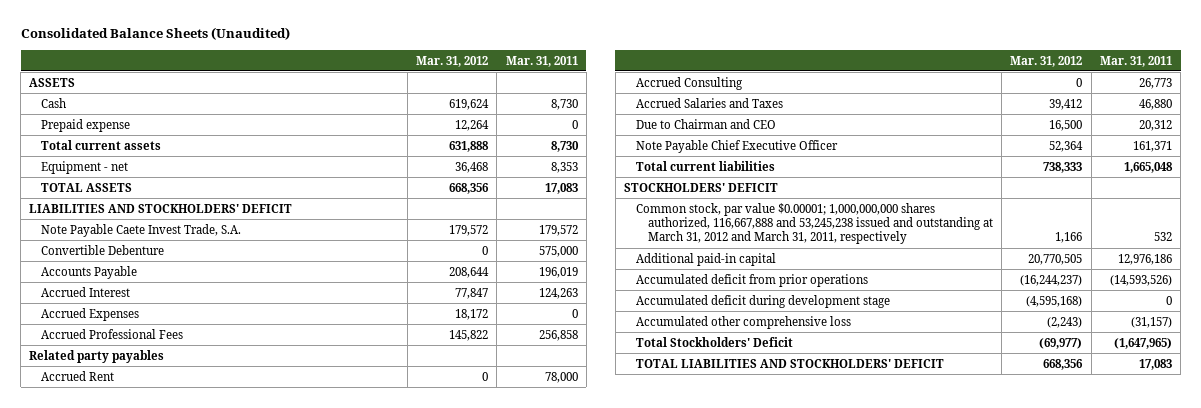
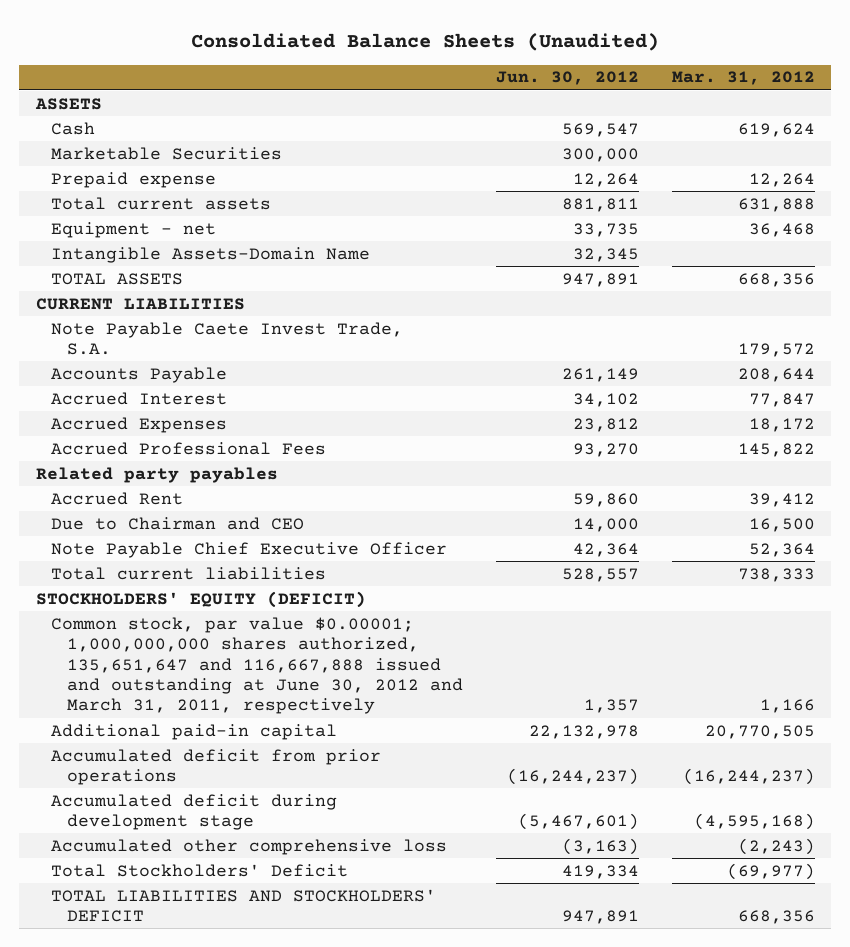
- Consolidated Balance Sheets (Unaudited)
+ Consoldiated Balance Sheets (Unaudited)
- | Mar. 31, 2012 | Mar. 31, 2011
+ | Jun. 30, 2012 | Mar. 31, 2012
+ Marketable Securities | 300,000 |
+ Intangible Assets-Domain Name | 32,345 |
- LIABILITIES AND STOCKHOLDERS' DEFICIT
+ CURRENT LIABILITIES
- Convertible Debenture | 0 | 575,000
- Accrued Rent | 0 | 78,000
- Accrued Consulting | 0 | 26,773
- Accrued Salaries and Taxes | 39,412 | 46,880
+ Accrued Rent | 59,860 | 39,412
- STOCKHOLDERS' DEFICIT
- Common stock, par value $0.00001; 1,000,000,000 shares authorized, 116,667,888 and 53,245,238 issued and outstanding at March 31, 2012 and March 31, 2011, respectively | 1,166 | 532
+ STOCKHOLDERS' EQUITY (DEFICIT)
+ Common stock, par value $0.00001; 1,000,000,000 shares authorized, 135,651,647 and 116,667,888 issued and outstanding at June 30, 2012 and March 31, 2011, respectively | 1,357 | 1,166

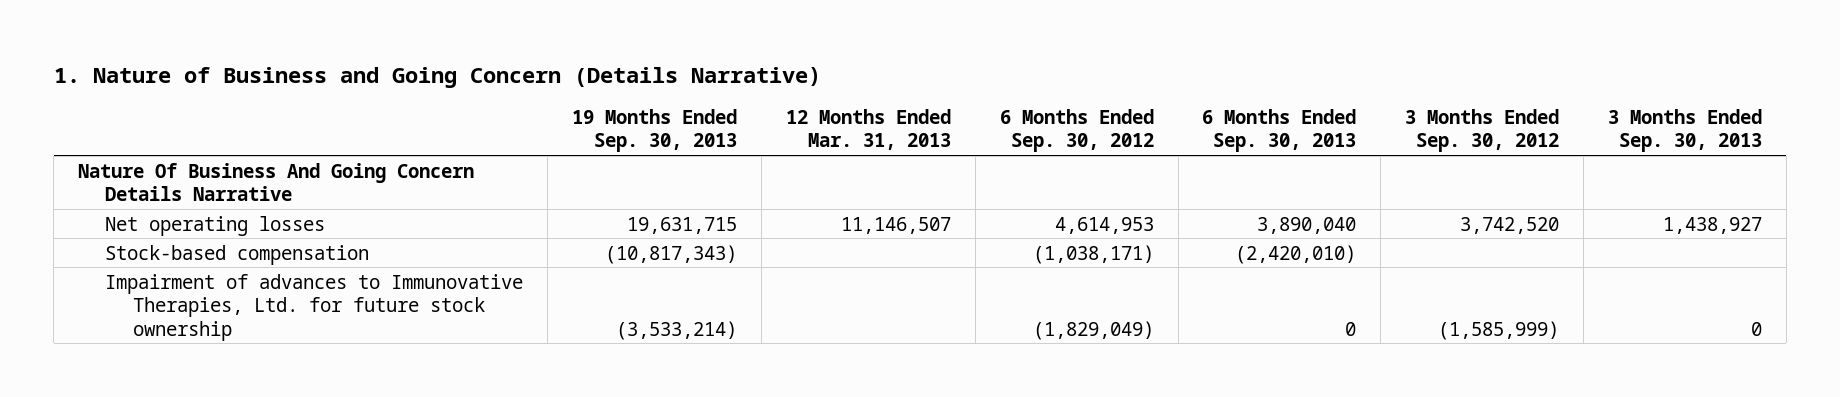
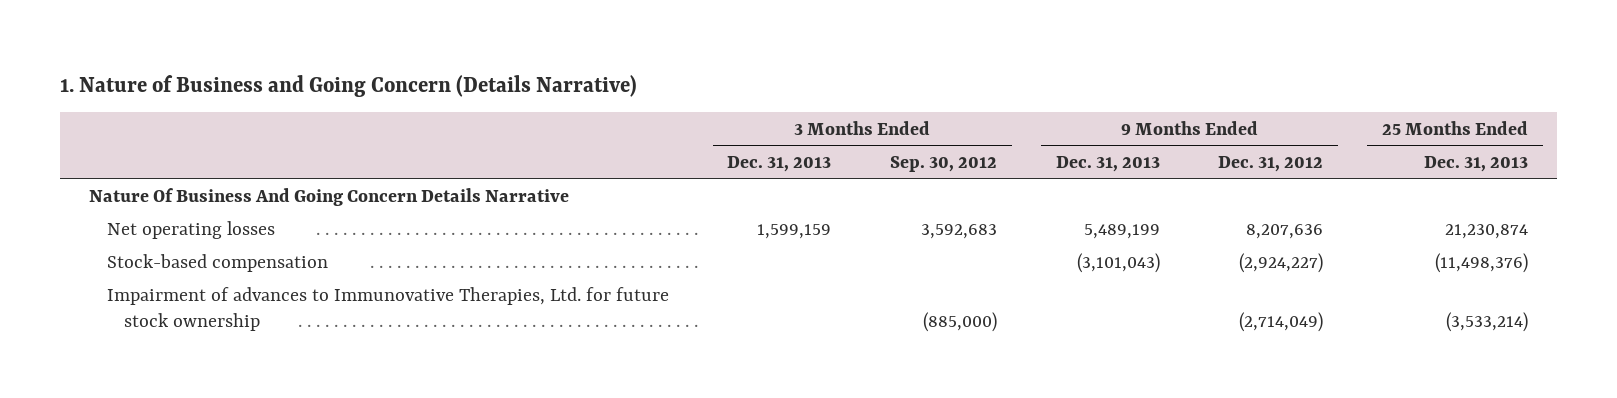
- | 19 Months Ended Sep. 30, 2013 | 12 Months Ended Mar. 31, 2013 | 6 Months Ended Sep. 30, 2012 | 6 Months Ended Sep. 30, 2013 | 3 Months Ended Sep. 30, 2012 | 3 Months Ended Sep. 30, 2013
+ | 3 Months Ended Dec. 31, 2013 | 3 Months Ended Sep. 30, 2012 | 9 Months Ended Dec. 31, 2013 | 9 Months Ended Dec. 31, 2012 | 25 Months Ended Dec. 31, 2013
- Net operating losses | 19,631,715 | 11,146,507 | 4,614,953 | 3,890,040 | 3,742,520 | 1,438,927
+ Net operating losses | 1,599,159 | 3,592,683 | 5,489,199 | 8,207,636 | 21,230,874
- Impairment of advances to Immunovative Therapies, Ltd. for future stock ownership | (3,533,214) | | (1,829,049) | 0 | (1,585,999) | 0
+ Impairment of advances to Immunovative Therapies, Ltd. for future stock ownership | | (885,000) | | (2,714,049) | (3,533,214)

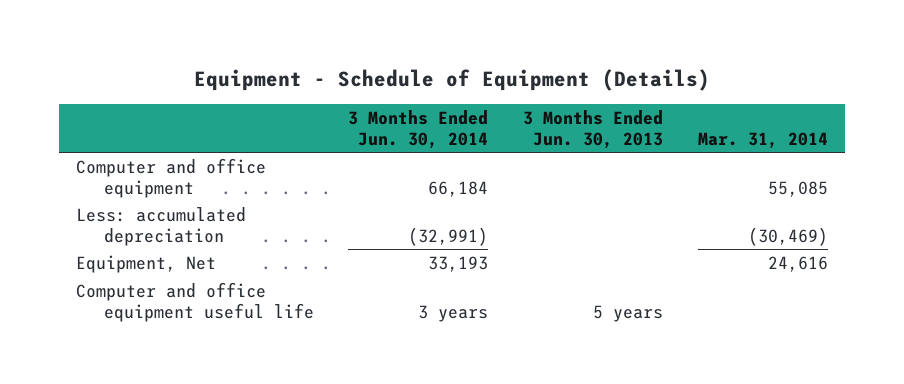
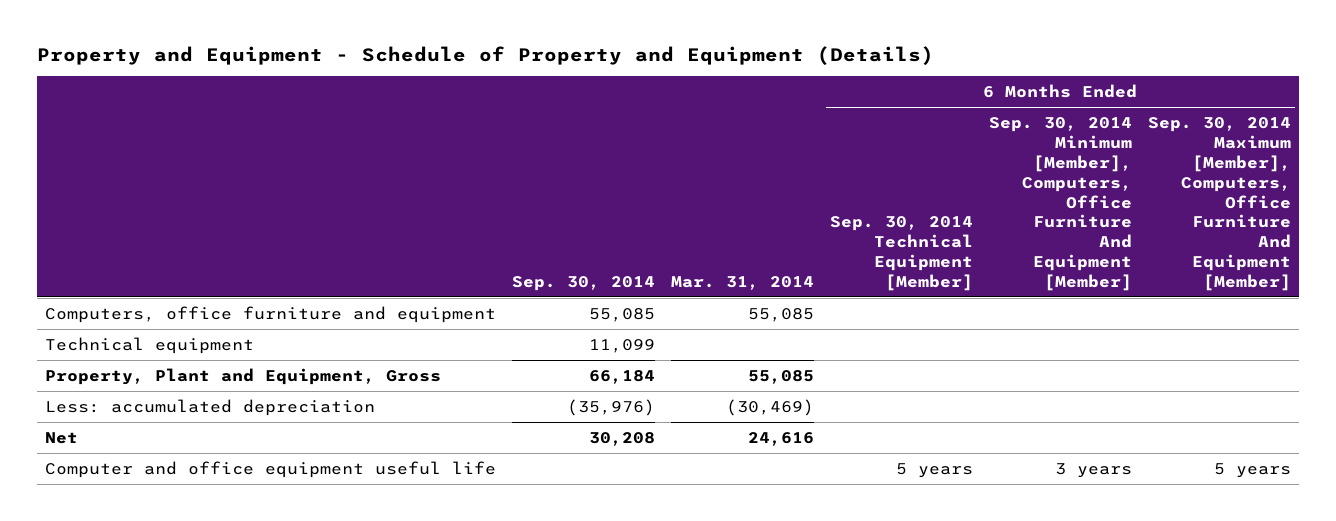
- Equipment - Schedule of Equipment (Details)
+ Property and Equipment - Schedule of Property and Equipment (Details)
- | 3 Months Ended Jun. 30, 2014 | 3 Months Ended Jun. 30, 2013 | Mar. 31, 2014
+ | Sep. 30, 2014 | Mar. 31, 2014 | 6 Months Ended Sep. 30, 2014 Technical Equipment [Member] | 6 Months Ended Sep. 30, 2014 Minimum [Member], Computers, Office Furniture And Equipment [Member] | 6 Months Ended Sep. 30, 2014 Maximum [Member], Computers, Office Furniture And Equipment [Member]
- Computer and office equipment | 66,184 | | 55,085
+ Computers, office furniture and equipment | 55,085 | 55,085 | | |
+ Technical equipment | 11,099 | | | |
+ Property, Plant and Equipment, Gross | 66,184 | 55,085 | | |
- Equipment, Net | 33,193 | | 24,616
+ Net | 30,208 | 24,616 | | |

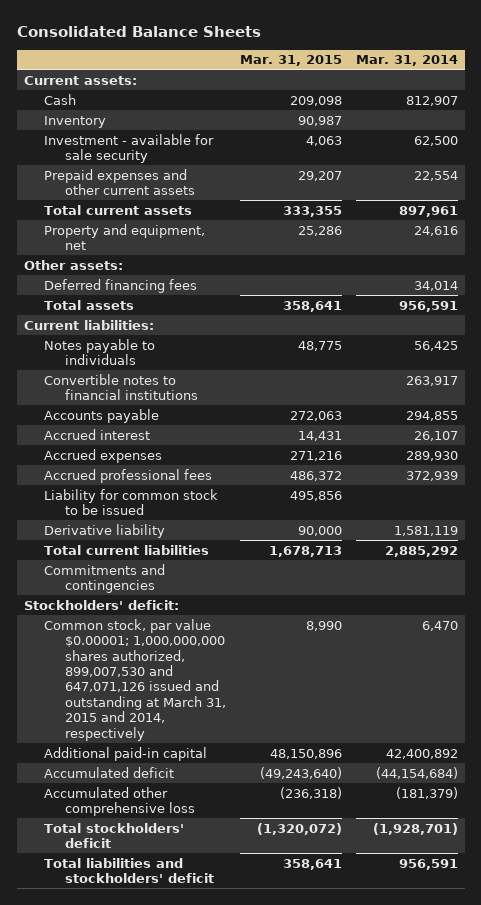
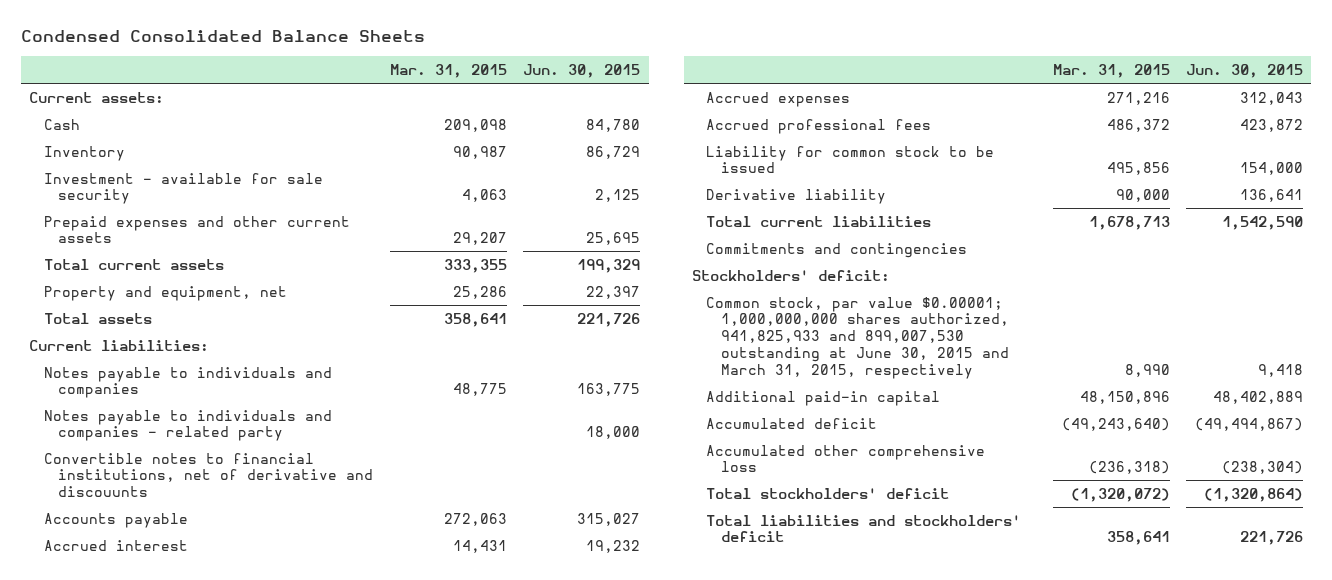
- Consolidated Balance Sheets
+ Condensed Consolidated Balance Sheets
- | Mar. 31, 2015 | Mar. 31, 2014
+ | Mar. 31, 2015 | Jun. 30, 2015
- Other assets:
- Deferred financing fees | | 34,014
- Notes payable to individuals | 48,775 | 56,425
- Convertible notes to financial institutions | | 263,917
+ Notes payable to individuals and companies | 48,775 | 163,775
+ Notes payable to individuals and companies - related party | | 18,000
+ Convertible notes to financial institutions, net of derivative and discouunts
- Common stock, par value $0.00001; 1,000,000,000 shares authorized, 899,007,530 and 647,071,126 issued and outstanding at March 31, 2015 and 2014, respectively | 8,990 | 6,470
+ Common stock, par value $0.00001; 1,000,000,000 shares authorized, 941,825,933 and 899,007,530 outstanding at June 30, 2015 and March 31, 2015, respectively | 8,990 | 9,418

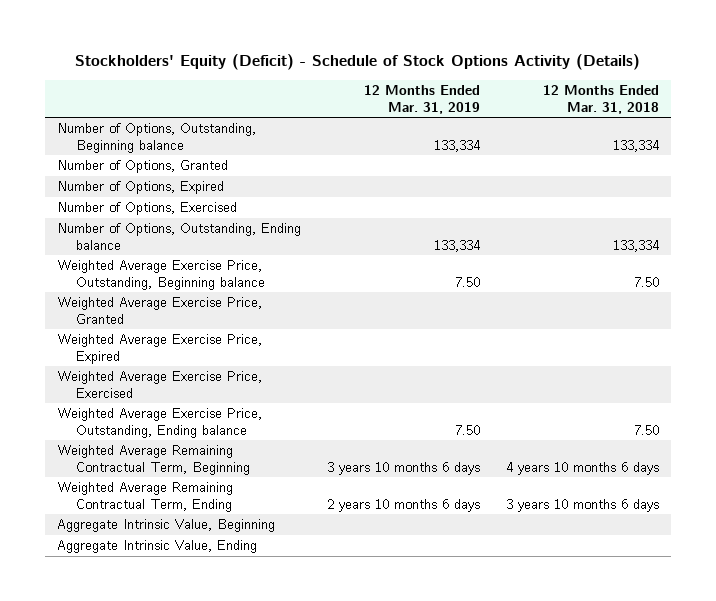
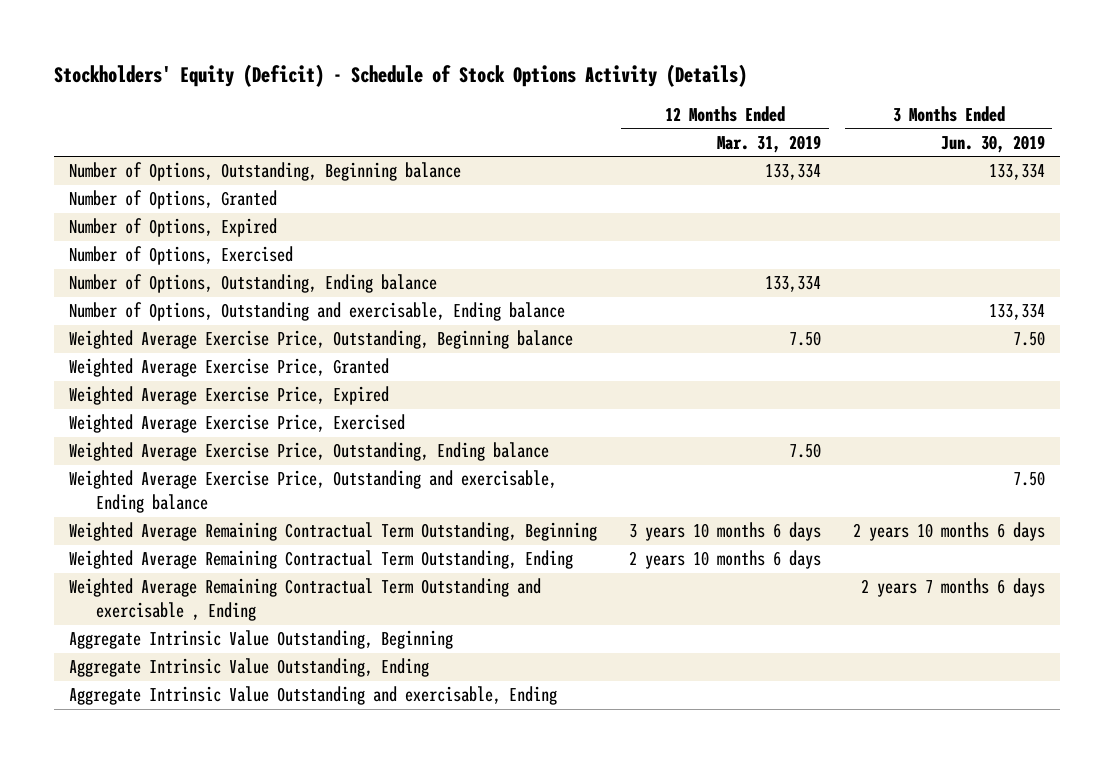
- | 12 Months Ended Mar. 31, 2019 | 12 Months Ended Mar. 31, 2018
+ | 12 Months Ended Mar. 31, 2019 | 3 Months Ended Jun. 30, 2019
+ Number of Options, Outstanding and exercisable, Ending balance | | 133,334
- Weighted Average Remaining Contractual Term, Beginning | 3 years 10 months 6 days | 4 years 10 months 6 days
- Weighted Average Remaining Contractual Term, Ending | 2 years 10 months 6 days | 3 years 10 months 6 days
- Aggregate Intrinsic Value, Beginning
- Aggregate Intrinsic Value, Ending
+ Weighted Average Exercise Price, Outstanding and exercisable, Ending balance | | 7.50
+ Weighted Average Remaining Contractual Term Outstanding, Beginning | 3 years 10 months 6 days | 2 years 10 months 6 days
+ Weighted Average Remaining Contractual Term Outstanding, Ending | 2 years 10 months 6 days |
+ Weighted Average Remaining Contractual Term Outstanding and exercisable , Ending | | 2 years 7 months 6 days
+ Aggregate Intrinsic Value Outstanding, Beginning
+ Aggregate Intrinsic Value Outstanding, Ending
+ Aggregate Intrinsic Value Outstanding and exercisable, Ending

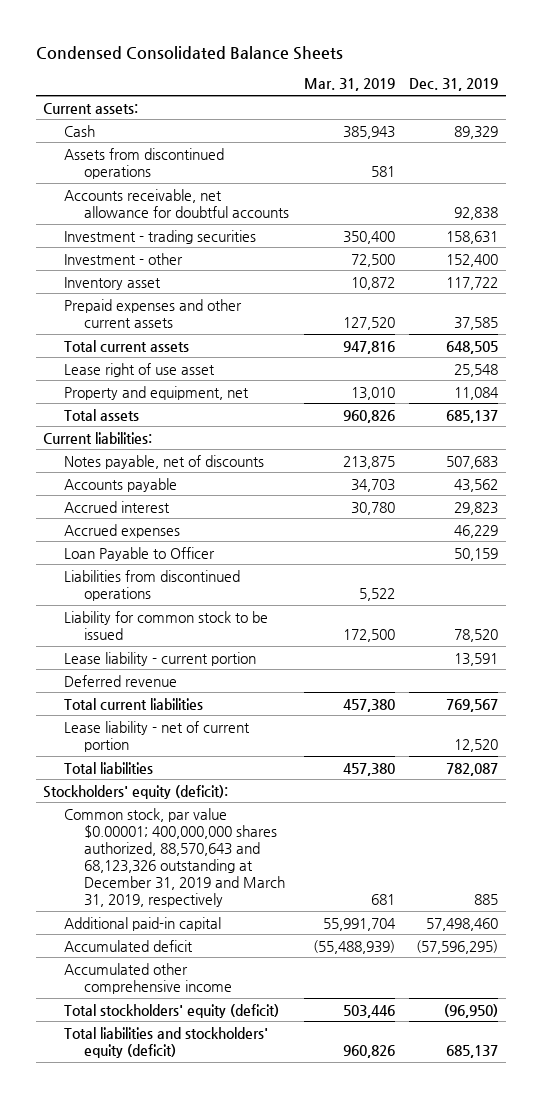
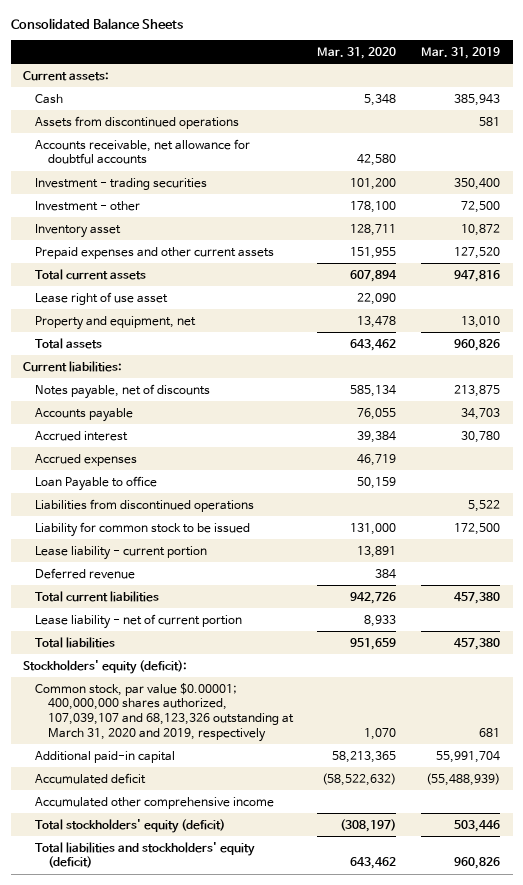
- Condensed Consolidated Balance Sheets
+ Consolidated Balance Sheets
- | Mar. 31, 2019 | Dec. 31, 2019
+ | Mar. 31, 2020 | Mar. 31, 2019
- Loan Payable to Officer | | 50,159
+ Loan Payable to office | 50,159 |
- Common stock, par value $0.00001; 400,000,000 shares authorized, 88,570,643 and 68,123,326 outstanding at December 31, 2019 and March 31, 2019, respectively | 681 | 885
+ Common stock, par value $0.00001; 400,000,000 shares authorized, 107,039,107 and 68,123,326 outstanding at March 31, 2020 and 2019, respectively | 1,070 | 681

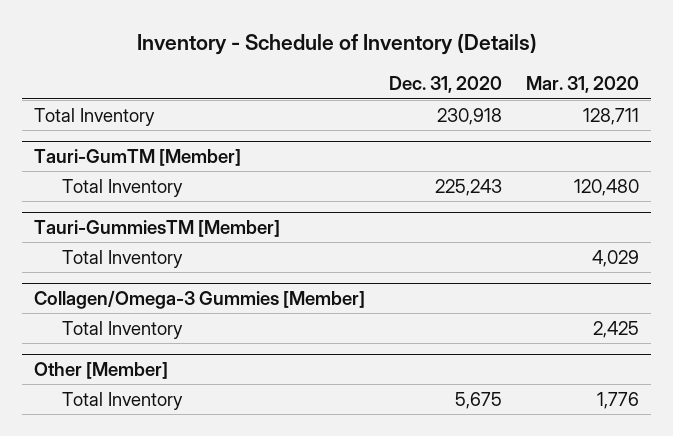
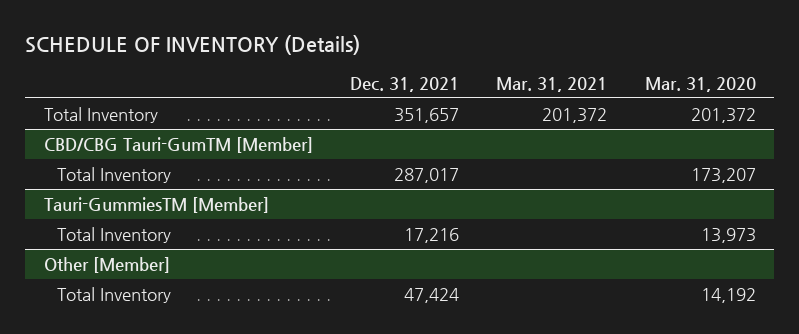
- Inventory - Schedule of Inventory (Details)
+ SCHEDULE OF INVENTORY (Details)
- | Dec. 31, 2020 | Mar. 31, 2020
+ | Dec. 31, 2021 | Mar. 31, 2021 | Mar. 31, 2020
- Total Inventory | 230,918 | 128,711
- Tauri-GumTM [Member]
- Total Inventory | 225,243 | 120,480
+ Total Inventory | 351,657 | 201,372 | 201,372
+ CBD/CBG Tauri-GumTM [Member]
+ Total Inventory | 287,017 | | 173,207
@ Tauri-GummiesTM [Member]
- Total Inventory | | 4,029
- Collagen/Omega-3 Gummies [Member]
- Total Inventory | | 2,425
@ Tauri-GummiesTM [Member]
+ Total Inventory | 17,216 | | 13,973
@ Other [Member]
- Total Inventory | 5,675 | 1,776
+ Total Inventory | 47,424 | | 14,192

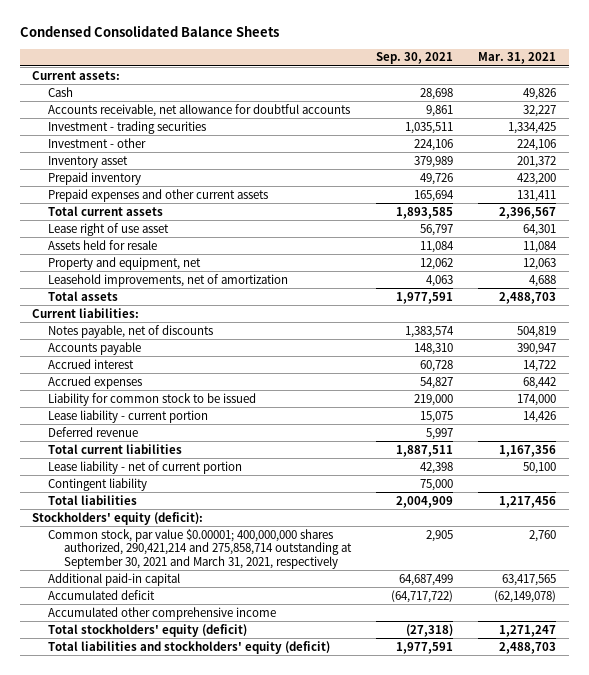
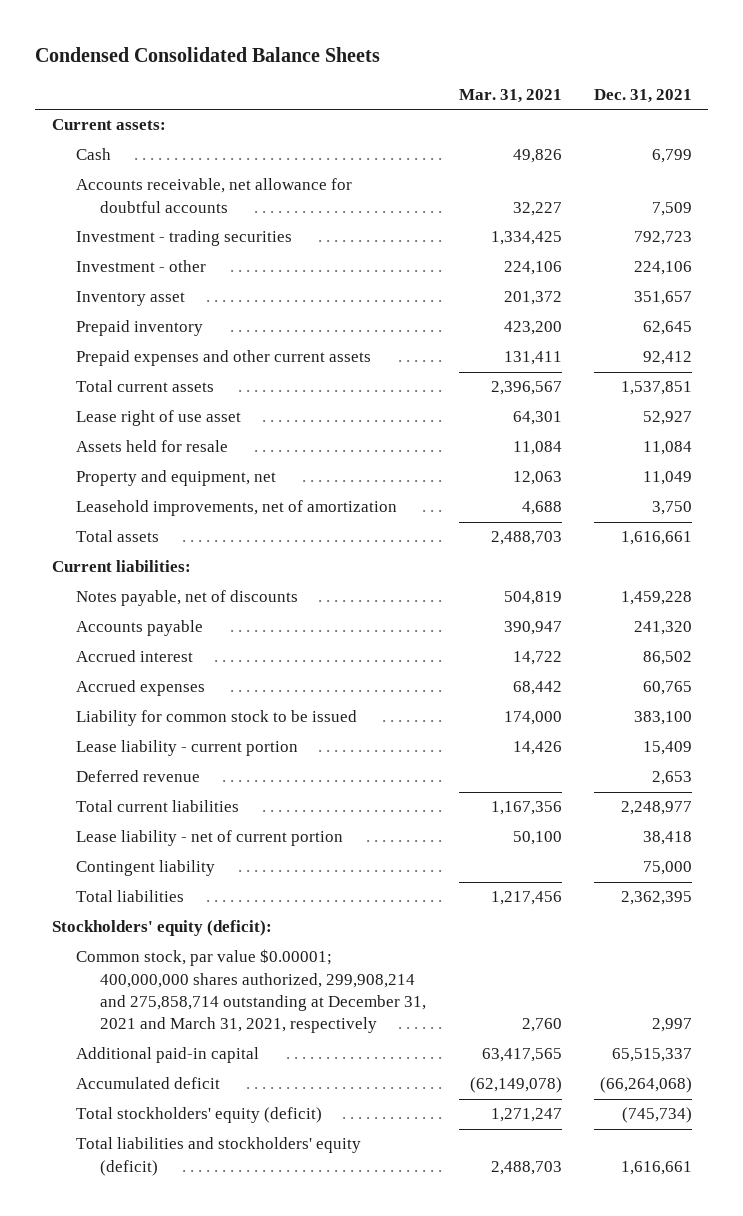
- | Sep. 30, 2021 | Mar. 31, 2021
+ | Mar. 31, 2021 | Dec. 31, 2021
- Common stock, par value $0.00001; 400,000,000 shares authorized, 290,421,214 and 275,858,714 outstanding at September 30, 2021 and March 31, 2021, respectively | 2,905 | 2,760
+ Common stock, par value $0.00001; 400,000,000 shares authorized, 299,908,214 and 275,858,714 outstanding at December 31, 2021 and March 31, 2021, respectively | 2,760 | 2,997
- Accumulated other comprehensive income

